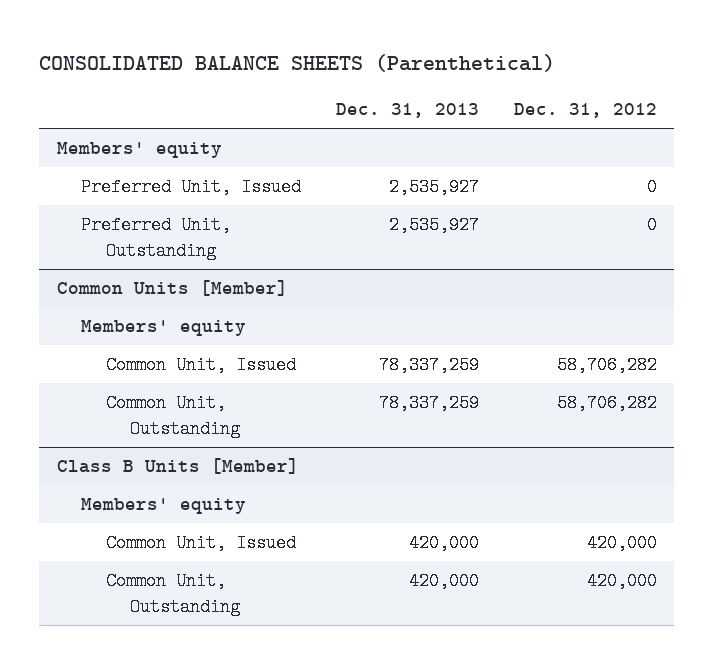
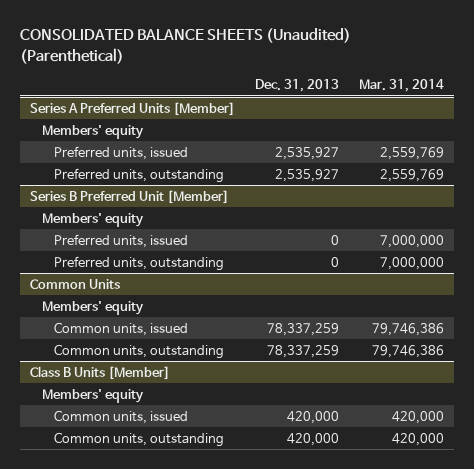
- CONSOLIDATED BALANCE SHEETS (Parenthetical)
+ CONSOLIDATED BALANCE SHEETS (Unaudited) (Parenthetical)
- | Dec. 31, 2013 | Dec. 31, 2012
+ | Dec. 31, 2013 | Mar. 31, 2014
+ Series A Preferred Units [Member]
- Preferred Unit, Issued | 2,535,927 | 0
- Preferred Unit, Outstanding | 2,535,927 | 0
- Common Units [Member]
+ Preferred units, issued | 2,535,927 | 2,559,769
+ Preferred units, outstanding | 2,535,927 | 2,559,769
+ Series B Preferred Unit [Member]
- Common Unit, Issued | 78,337,259 | 58,706,282
- Common Unit, Outstanding | 78,337,259 | 58,706,282
+ Preferred units, issued | 0 | 7,000,000
+ Preferred units, outstanding | 0 | 7,000,000
+ Common Units
+ Members' equity
+ Common units, issued | 78,337,259 | 79,746,386
+ Common units, outstanding | 78,337,259 | 79,746,386
@ Class B Units [Member]
- Common Unit, Issued | 420,000 | 420,000
- Common Unit, Outstanding | 420,000 | 420,000
+ Common units, issued | 420,000 | 420,000
+ Common units, outstanding | 420,000 | 420,000

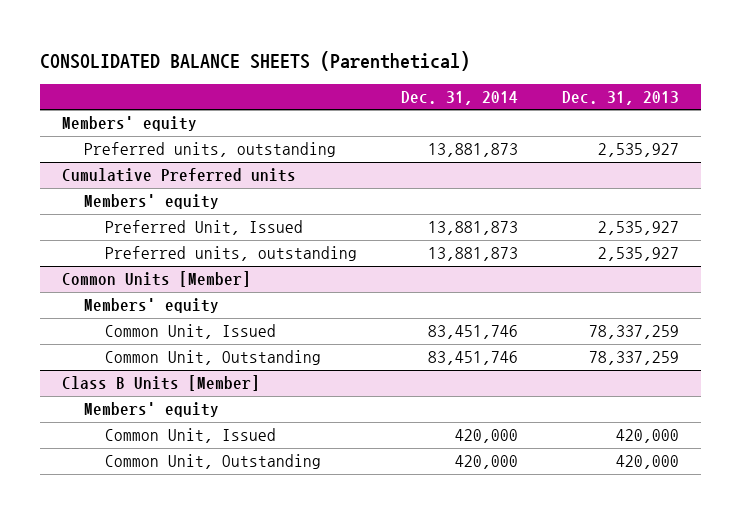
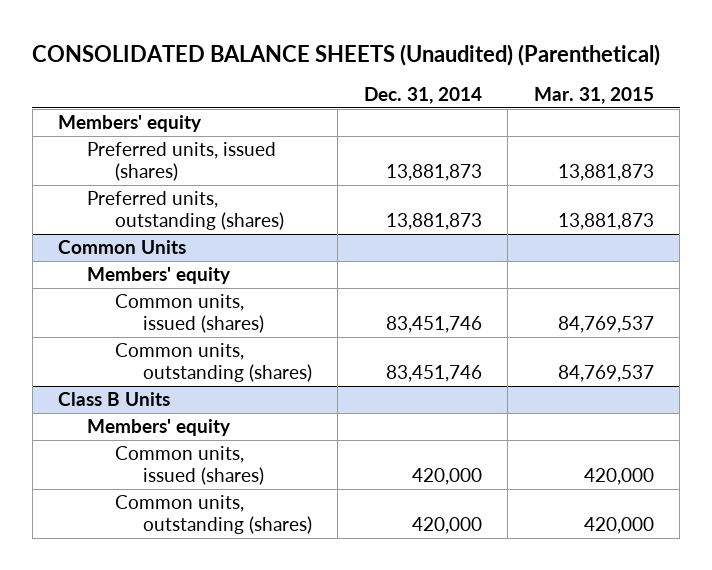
- CONSOLIDATED BALANCE SHEETS (Parenthetical)
+ CONSOLIDATED BALANCE SHEETS (Unaudited) (Parenthetical)
- | Dec. 31, 2014 | Dec. 31, 2013
+ | Dec. 31, 2014 | Mar. 31, 2015
- Preferred units, outstanding | 13,881,873 | 2,535,927
- Cumulative Preferred units
- Members' equity
- Preferred Unit, Issued | 13,881,873 | 2,535,927
- Preferred units, outstanding | 13,881,873 | 2,535,927
- Common Units [Member]
+ Preferred units, issued (shares) | 13,881,873 | 13,881,873
+ Preferred units, outstanding (shares) | 13,881,873 | 13,881,873
+ Common Units
- Common Unit, Issued | 83,451,746 | 78,337,259
- Common Unit, Outstanding | 83,451,746 | 78,337,259
- Class B Units [Member]
+ Common units, issued (shares) | 83,451,746 | 84,769,537
+ Common units, outstanding (shares) | 83,451,746 | 84,769,537
+ Class B Units
- Common Unit, Issued | 420,000 | 420,000
- Common Unit, Outstanding | 420,000 | 420,000
+ Common units, issued (shares) | 420,000 | 420,000
+ Common units, outstanding (shares) | 420,000 | 420,000

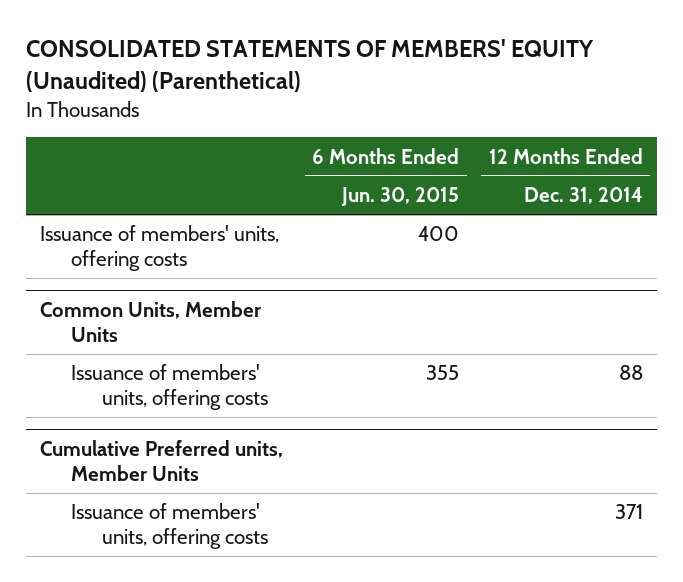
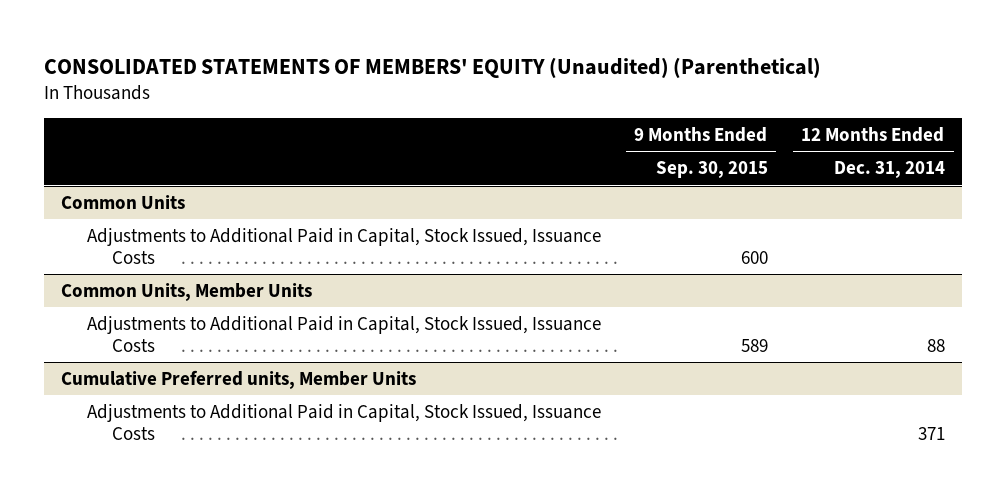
- | 6 Months Ended Jun. 30, 2015 | 12 Months Ended Dec. 31, 2014
+ | 9 Months Ended Sep. 30, 2015 | 12 Months Ended Dec. 31, 2014
- Issuance of members' units, offering costs | 400 |
+ Common Units
+ Adjustments to Additional Paid in Capital, Stock Issued, Issuance Costs | 600 |
@ Common Units, Member Units
- Issuance of members' units, offering costs | 355 | 88
+ Adjustments to Additional Paid in Capital, Stock Issued, Issuance Costs | 589 | 88
@ Cumulative Preferred units, Member Units
- Issuance of members' units, offering costs | | 371
+ Adjustments to Additional Paid in Capital, Stock Issued, Issuance Costs | | 371

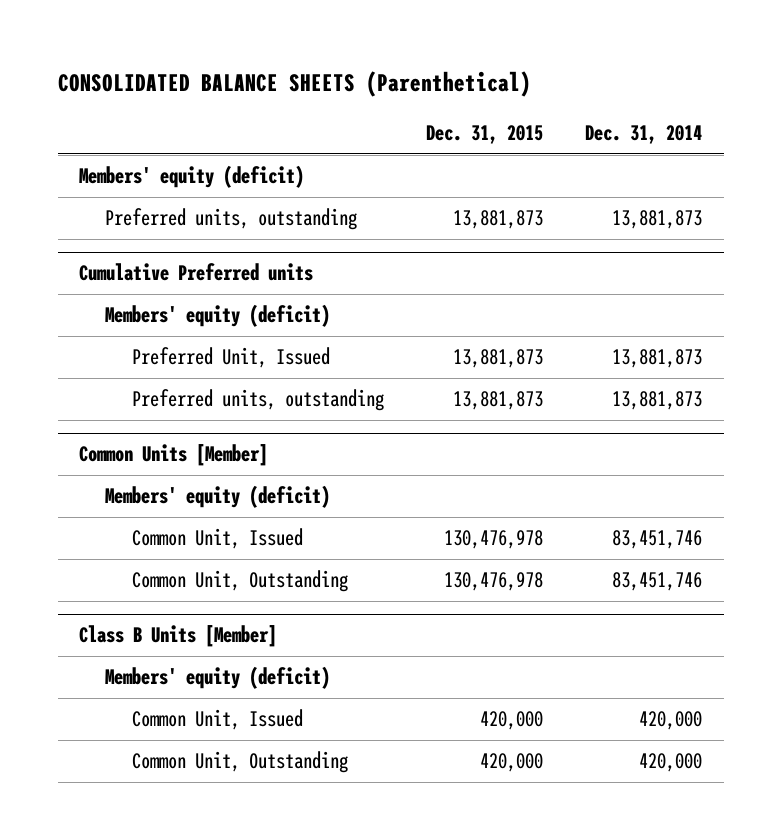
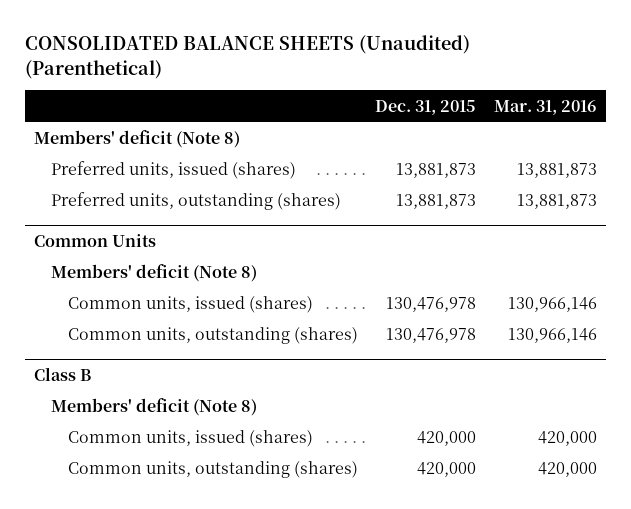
- CONSOLIDATED BALANCE SHEETS (Parenthetical)
+ CONSOLIDATED BALANCE SHEETS (Unaudited) (Parenthetical)
- | Dec. 31, 2015 | Dec. 31, 2014
+ | Dec. 31, 2015 | Mar. 31, 2016
- Members' equity (deficit)
- Preferred units, outstanding | 13,881,873 | 13,881,873
- Cumulative Preferred units
- Members' equity (deficit)
- Preferred Unit, Issued | 13,881,873 | 13,881,873
- Preferred units, outstanding | 13,881,873 | 13,881,873
- Common Units [Member]
- Members' equity (deficit)
- Common Unit, Issued | 130,476,978 | 83,451,746
- Common Unit, Outstanding | 130,476,978 | 83,451,746
- Class B Units [Member]
- Members' equity (deficit)
- Common Unit, Issued | 420,000 | 420,000
- Common Unit, Outstanding | 420,000 | 420,000
+ Members' deficit (Note 8)
+ Preferred units, issued (shares) | 13,881,873 | 13,881,873
+ Preferred units, outstanding (shares) | 13,881,873 | 13,881,873
+ Common Units
+ Members' deficit (Note 8)
+ Common units, issued (shares) | 130,476,978 | 130,966,146
+ Common units, outstanding (shares) | 130,476,978 | 130,966,146
+ Class B
+ Members' deficit (Note 8)
+ Common units, issued (shares) | 420,000 | 420,000
+ Common units, outstanding (shares) | 420,000 | 420,000

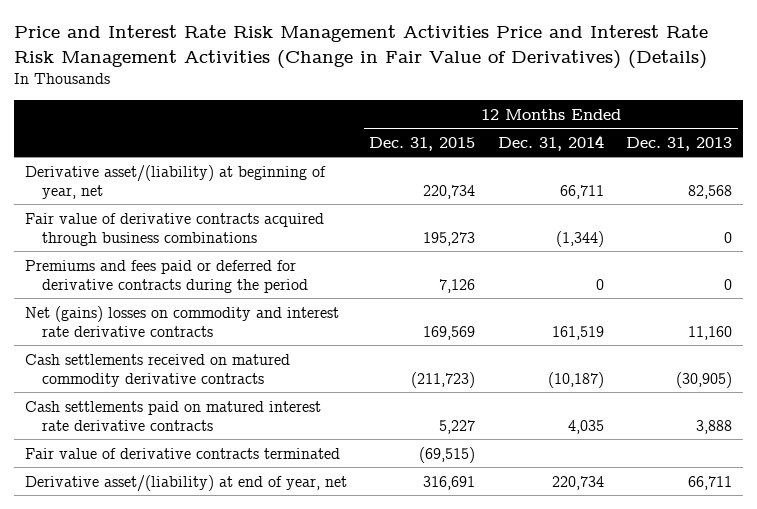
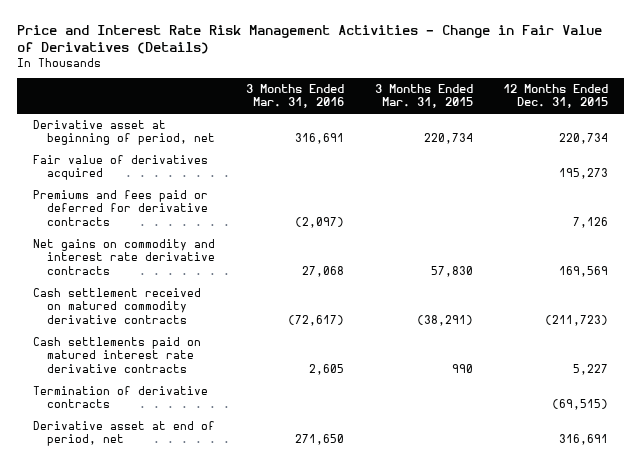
- Price and Interest Rate Risk Management Activities Price and Interest Rate Risk Management Activities (Change in Fair Value of Derivatives) (Details)
+ Price and Interest Rate Risk Management Activities - Change in Fair Value of Derivatives (Details)
- | 12 Months Ended Dec. 31, 2015 | 12 Months Ended Dec. 31, 2014 | 12 Months Ended Dec. 31, 2013
+ | 3 Months Ended Mar. 31, 2016 | 3 Months Ended Mar. 31, 2015 | 12 Months Ended Dec. 31, 2015
- Derivative asset/(liability) at beginning of year, net | 220,734 | 66,711 | 82,568
- Fair value of derivative contracts acquired through business combinations | 195,273 | (1,344) | 0
- Premiums and fees paid or deferred for derivative contracts during the period | 7,126 | 0 | 0
- Net (gains) losses on commodity and interest rate derivative contracts | 169,569 | 161,519 | 11,160
- Cash settlements received on matured commodity derivative contracts | (211,723) | (10,187) | (30,905)
+ Derivative asset at beginning of period, net | 316,691 | 220,734 | 220,734
+ Fair value of derivatives acquired | | | 195,273
+ Premiums and fees paid or deferred for derivative contracts | (2,097) | | 7,126
+ Net gains on commodity and interest rate derivative contracts | 27,068 | 57,830 | 169,569
+ Cash settlement received on matured commodity derivative contracts | (72,617) | (38,291) | (211,723)
- Fair value of derivative contracts terminated | (69,515) | |
- Derivative asset/(liability) at end of year, net | 316,691 | 220,734 | 66,711
+ Termination of derivative contracts | | | (69,515)
+ Derivative asset at end of period, net | 271,650 | | 316,691

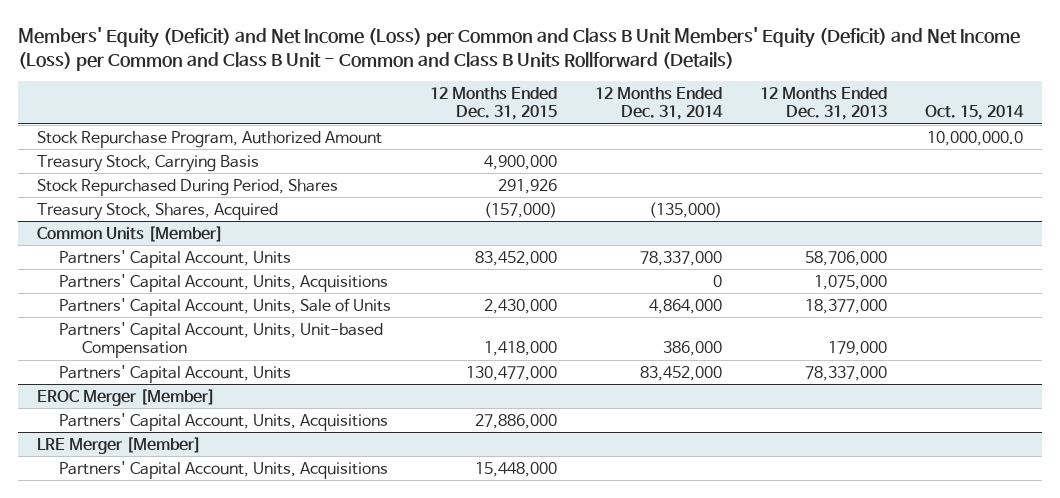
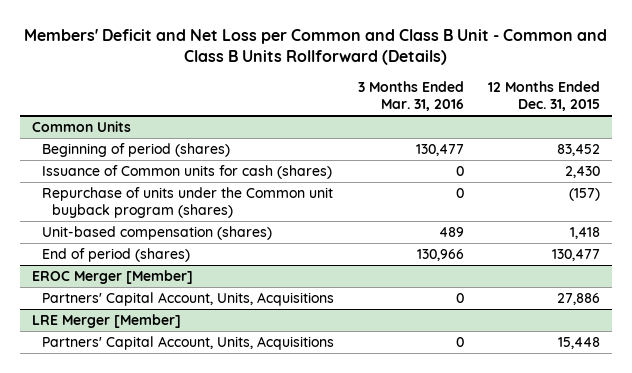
- Members' Equity (Deficit) and Net Income (Loss) per Common and Class B Unit Members' Equity (Deficit) and Net Income (Loss) per Common and Class B Unit - Common and Class B Units Rollforward (Details)
+ Members' Deficit and Net Loss per Common and Class B Unit - Common and Class B Units Rollforward (Details)
- | 12 Months Ended Dec. 31, 2015 | 12 Months Ended Dec. 31, 2014 | 12 Months Ended Dec. 31, 2013 | Oct. 15, 2014
+ | 3 Months Ended Mar. 31, 2016 | 12 Months Ended Dec. 31, 2015
- Stock Repurchase Program, Authorized Amount | | | | 10,000,000.0
- Treasury Stock, Carrying Basis | 4,900,000 | | |
- Stock Repurchased During Period, Shares | 291,926 | | |
- Treasury Stock, Shares, Acquired | (157,000) | (135,000) | |
- Common Units [Member]
- Partners' Capital Account, Units | 83,452,000 | 78,337,000 | 58,706,000 |
- Partners' Capital Account, Units, Acquisitions | | 0 | 1,075,000 |
- Partners' Capital Account, Units, Sale of Units | 2,430,000 | 4,864,000 | 18,377,000 |
- Partners' Capital Account, Units, Unit-based Compensation | 1,418,000 | 386,000 | 179,000 |
- Partners' Capital Account, Units | 130,477,000 | 83,452,000 | 78,337,000 |
+ Common Units
+ Beginning of period (shares) | 130,477 | 83,452
+ Issuance of Common units for cash (shares) | 0 | 2,430
+ Repurchase of units under the Common unit buyback program (shares) | 0 | (157)
+ Unit-based compensation (shares) | 489 | 1,418
+ End of period (shares) | 130,966 | 130,477
@ EROC Merger [Member]
- Partners' Capital Account, Units, Acquisitions | 27,886,000 | | |
+ Partners' Capital Account, Units, Acquisitions | 0 | 27,886
@ LRE Merger [Member]
- Partners' Capital Account, Units, Acquisitions | 15,448,000 | | |
+ Partners' Capital Account, Units, Acquisitions | 0 | 15,448

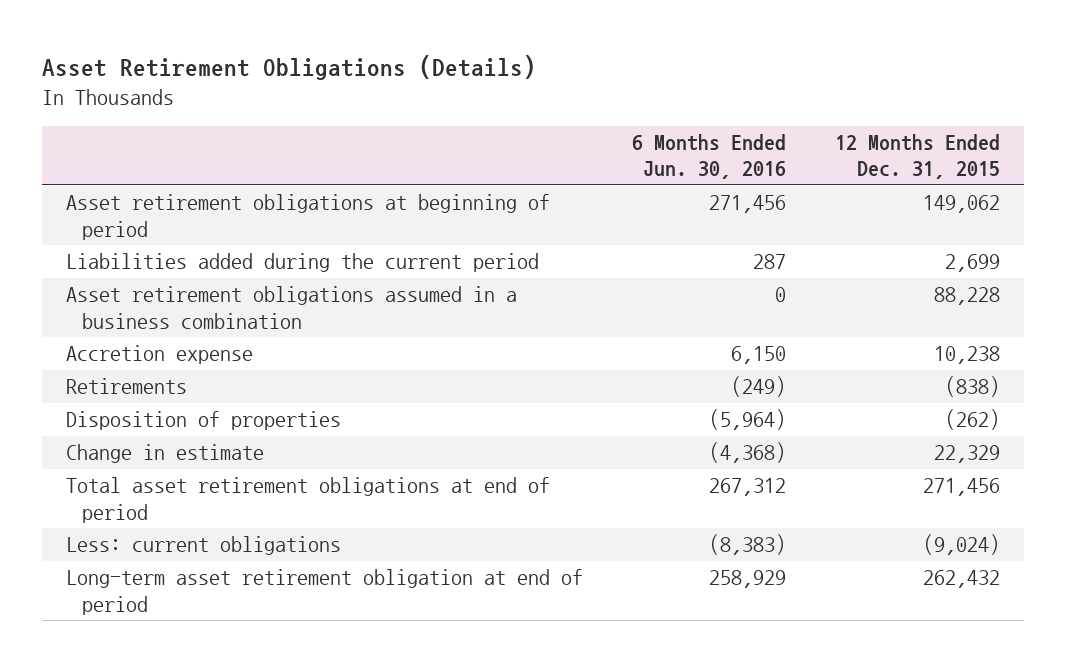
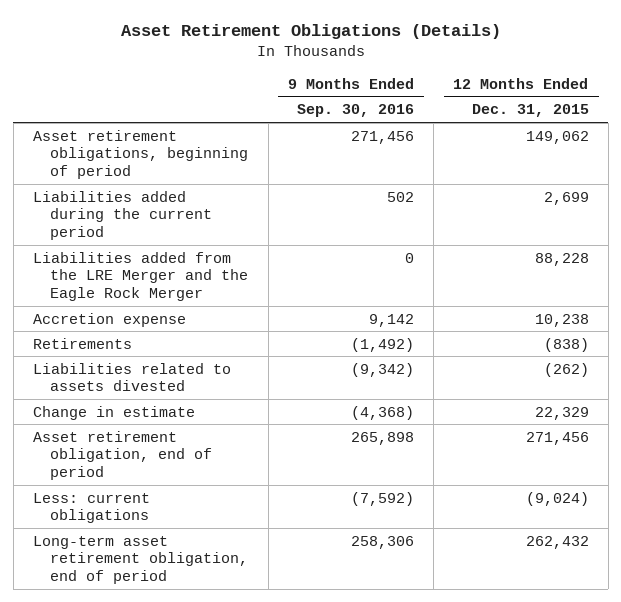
- | 6 Months Ended Jun. 30, 2016 | 12 Months Ended Dec. 31, 2015
+ | 9 Months Ended Sep. 30, 2016 | 12 Months Ended Dec. 31, 2015
- Asset retirement obligations at beginning of period | 271,456 | 149,062
+ Asset retirement obligations, beginning of period | 271,456 | 149,062
- Asset retirement obligations assumed in a business combination | 0 | 88,228
+ Liabilities added from the LRE Merger and the Eagle Rock Merger | 0 | 88,228
- Disposition of properties | (5,964) | (262)
+ Liabilities related to assets divested | (9,342) | (262)
- Total asset retirement obligations at end of period | 267,312 | 271,456
+ Asset retirement obligation, end of period | 265,898 | 271,456
- Long-term asset retirement obligation at end of period | 258,929 | 262,432
+ Long-term asset retirement obligation, end of period | 258,306 | 262,432

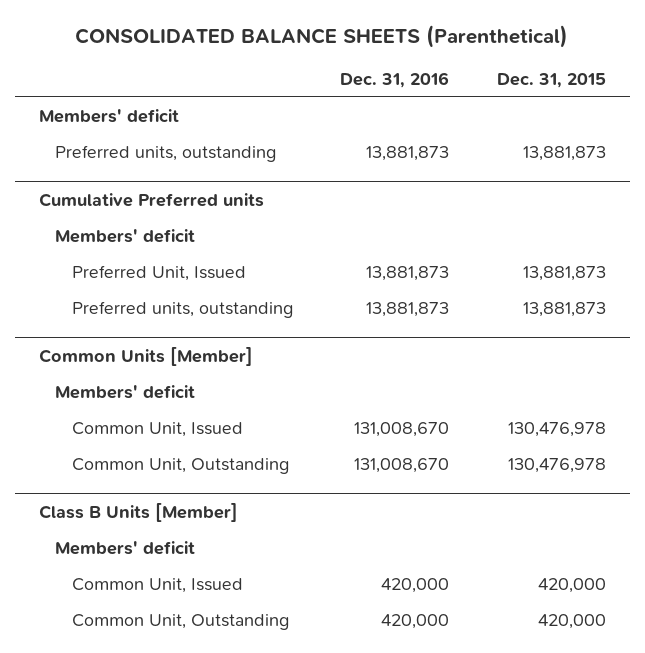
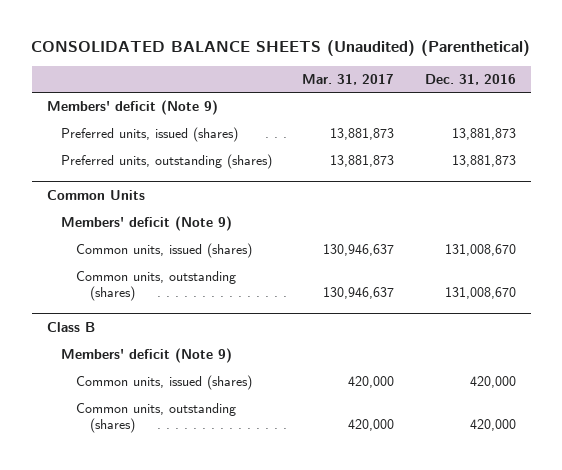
- CONSOLIDATED BALANCE SHEETS (Parenthetical)
+ CONSOLIDATED BALANCE SHEETS (Unaudited) (Parenthetical)
- | Dec. 31, 2016 | Dec. 31, 2015
+ | Mar. 31, 2017 | Dec. 31, 2016
- Members' deficit
- Preferred units, outstanding | 13,881,873 | 13,881,873
- Cumulative Preferred units
- Members' deficit
- Preferred Unit, Issued | 13,881,873 | 13,881,873
- Preferred units, outstanding | 13,881,873 | 13,881,873
- Common Units [Member]
- Members' deficit
- Common Unit, Issued | 131,008,670 | 130,476,978
- Common Unit, Outstanding | 131,008,670 | 130,476,978
- Class B Units [Member]
- Members' deficit
- Common Unit, Issued | 420,000 | 420,000
- Common Unit, Outstanding | 420,000 | 420,000
+ Members' deficit (Note 9)
+ Preferred units, issued (shares) | 13,881,873 | 13,881,873
+ Preferred units, outstanding (shares) | 13,881,873 | 13,881,873
+ Common Units
+ Members' deficit (Note 9)
+ Common units, issued (shares) | 130,946,637 | 131,008,670
+ Common units, outstanding (shares) | 130,946,637 | 131,008,670
+ Class B
+ Members' deficit (Note 9)
+ Common units, issued (shares) | 420,000 | 420,000
+ Common units, outstanding (shares) | 420,000 | 420,000

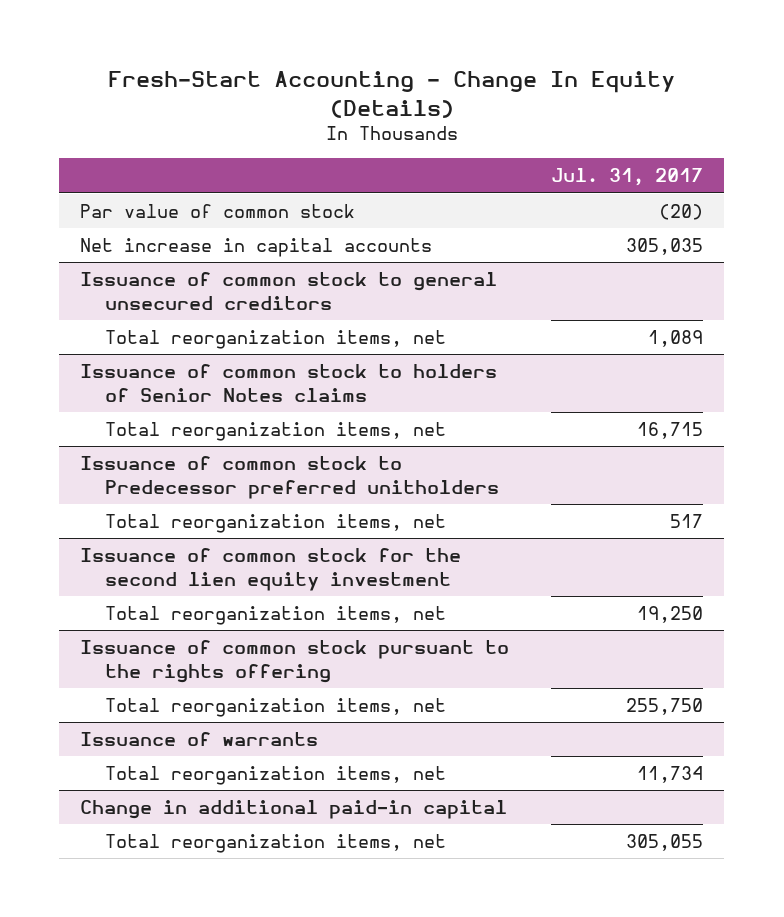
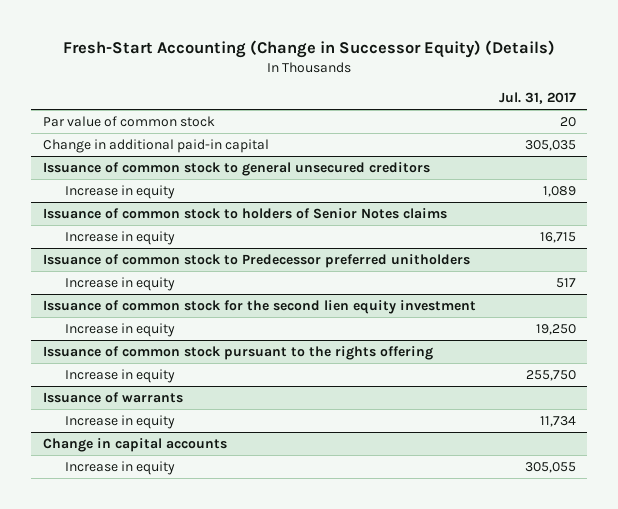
- Fresh-Start Accounting - Change In Equity (Details)
+ Fresh-Start Accounting (Change in Successor Equity) (Details)
- Par value of common stock | (20)
- Net increase in capital accounts | 305,035
+ Par value of common stock | 20
+ Change in additional paid-in capital | 305,035
@ Issuance of common stock to general unsecured creditors
- Total reorganization items, net | 1,089
+ Increase in equity | 1,089
@ Issuance of common stock to holders of Senior Notes claims
- Total reorganization items, net | 16,715
+ Increase in equity | 16,715
@ Issuance of common stock to Predecessor preferred unitholders
- Total reorganization items, net | 517
+ Increase in equity | 517
@ Issuance of common stock for the second lien equity investment
- Total reorganization items, net | 19,250
+ Increase in equity | 19,250
@ Issuance of common stock pursuant to the rights offering
- Total reorganization items, net | 255,750
+ Increase in equity | 255,750
@ Issuance of warrants
- Total reorganization items, net | 11,734
- Change in additional paid-in capital
- Total reorganization items, net | 305,055
@ Issuance of warrants
+ Increase in equity | 11,734
+ Change in capital accounts
+ Increase in equity | 305,055

